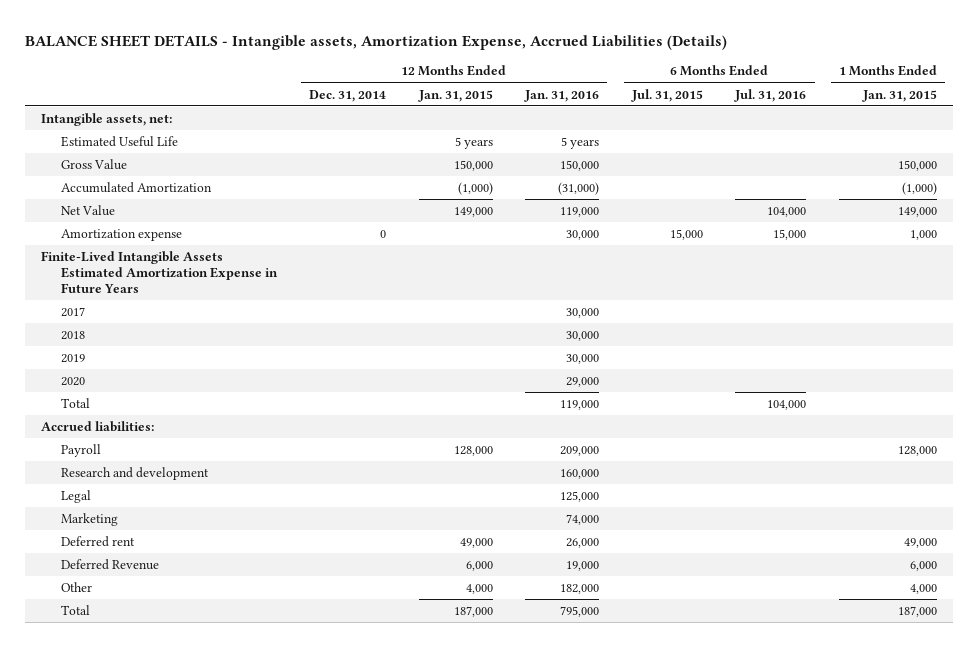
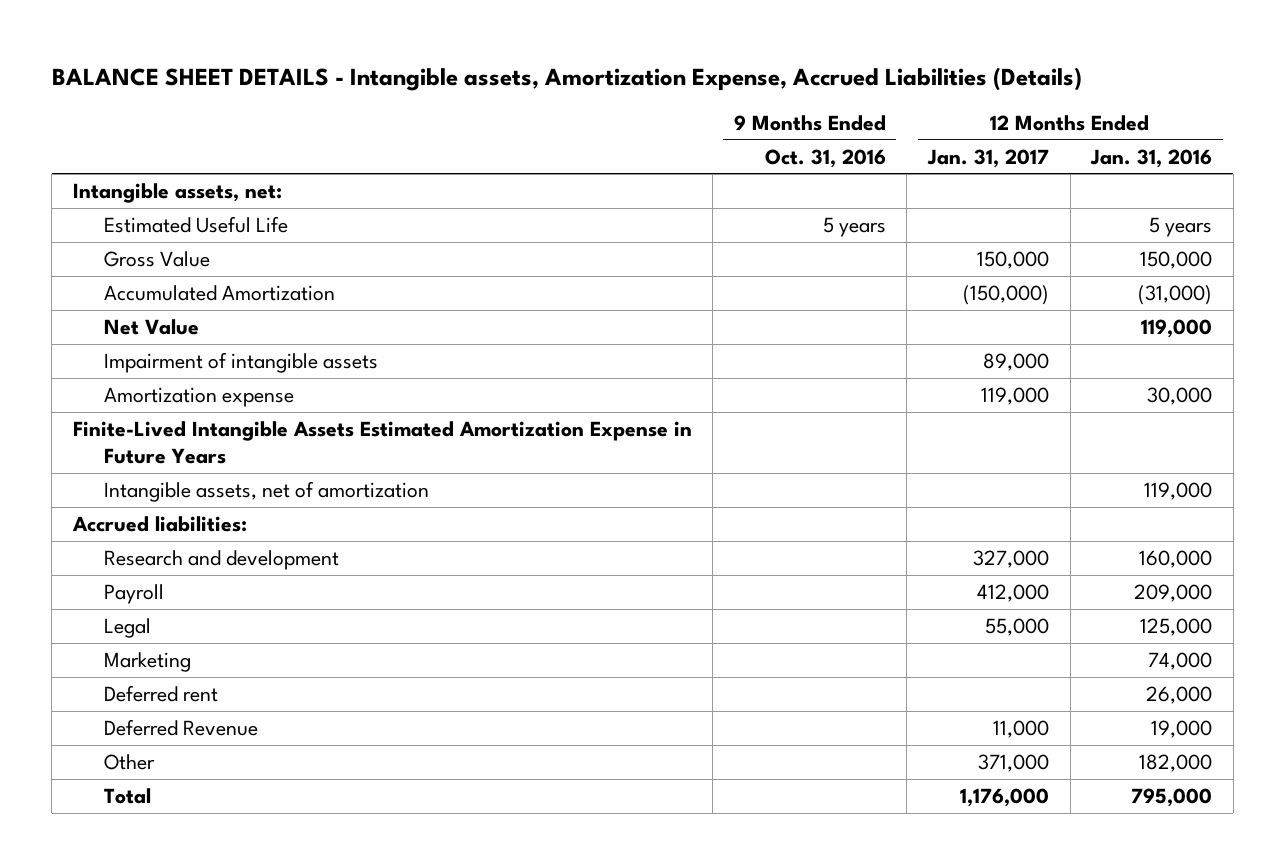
- | 12 Months Ended Dec. 31, 2014 | 12 Months Ended Jan. 31, 2015 | 12 Months Ended Jan. 31, 2016 | 6 Months Ended Jul. 31, 2015 | 6 Months Ended Jul. 31, 2016 | 1 Months Ended Jan. 31, 2015
+ | 9 Months Ended Oct. 31, 2016 | 12 Months Ended Jan. 31, 2017 | 12 Months Ended Jan. 31, 2016
+ Impairment of intangible assets | | 89,000 |
- 2017 | | | 30,000 | | |
- 2018 | | | 30,000 | | |
- 2019 | | | 30,000 | | |
- 2020 | | | 29,000 | | |
- Total | | | 119,000 | | 104,000 |
+ Intangible assets, net of amortization | | | 119,000
moved down: Payroll | | 412,000 | 209,000

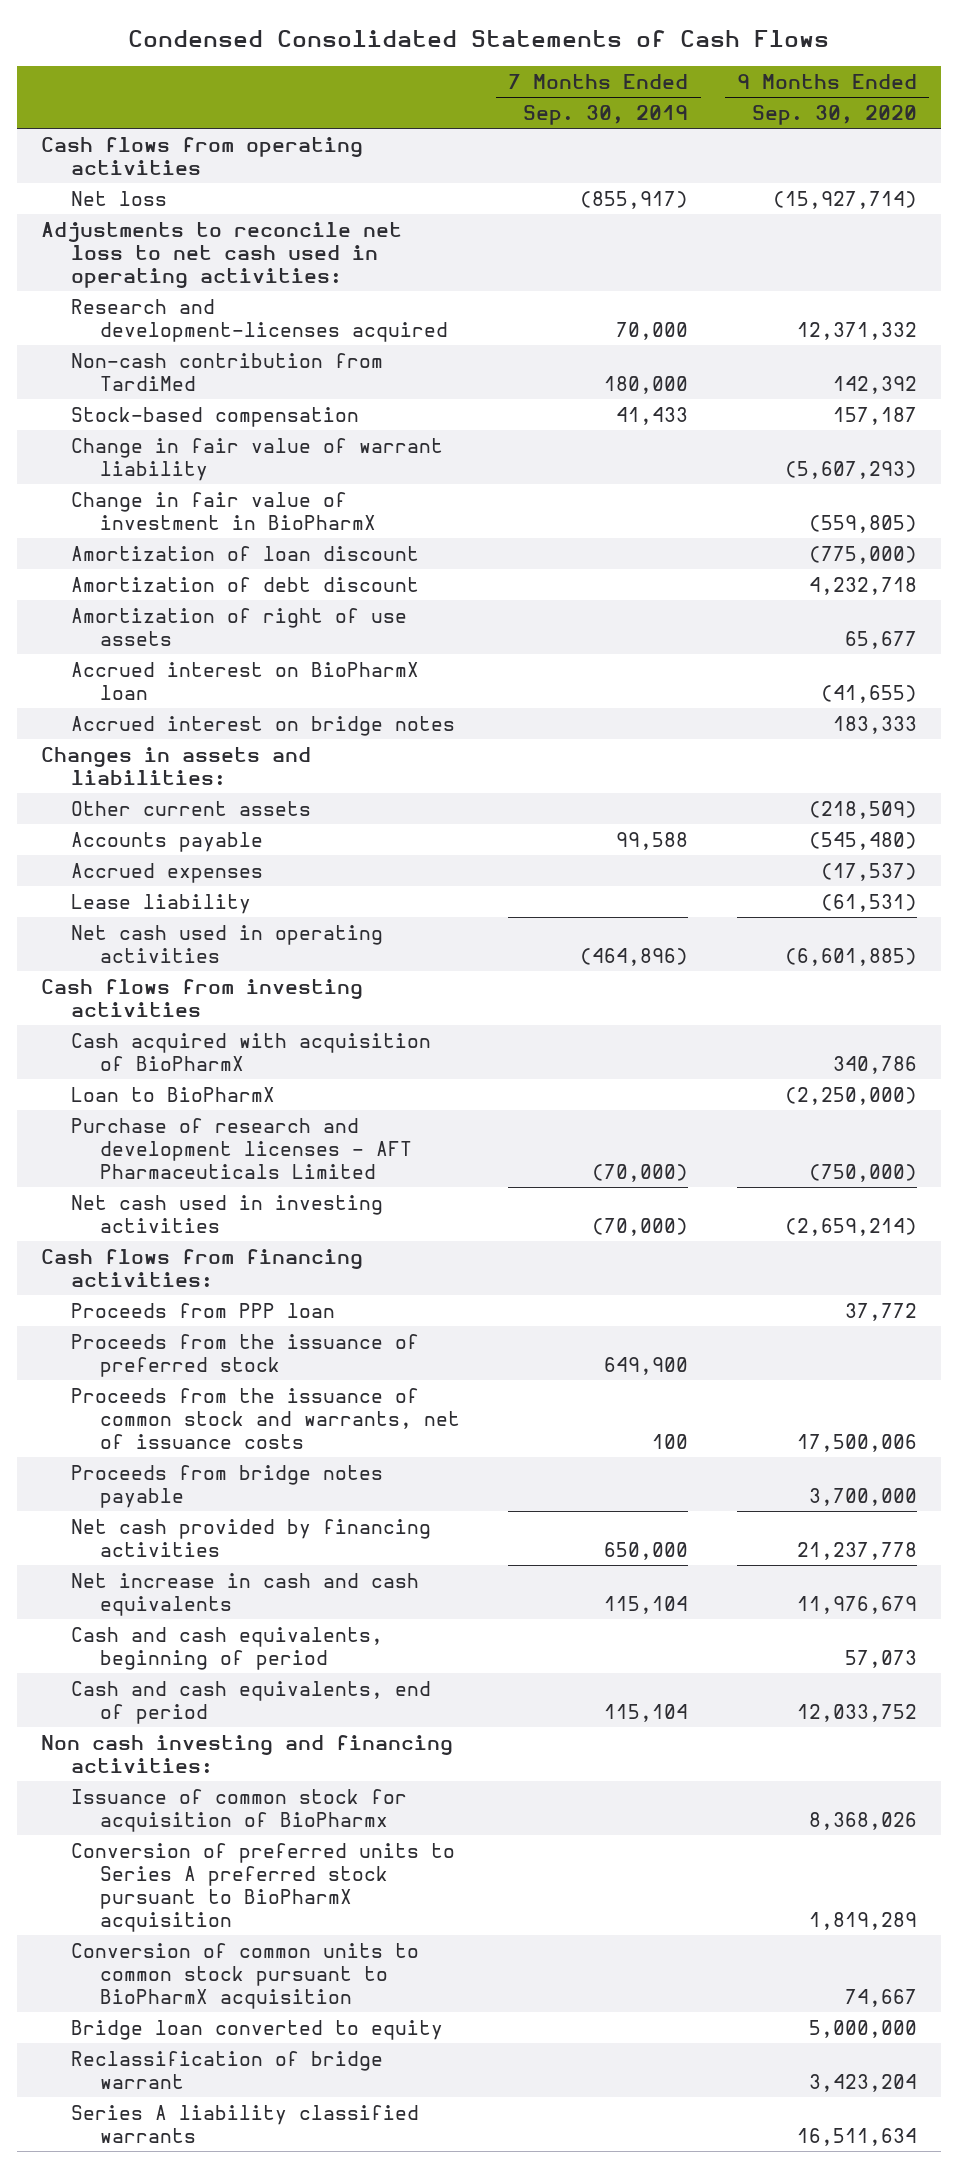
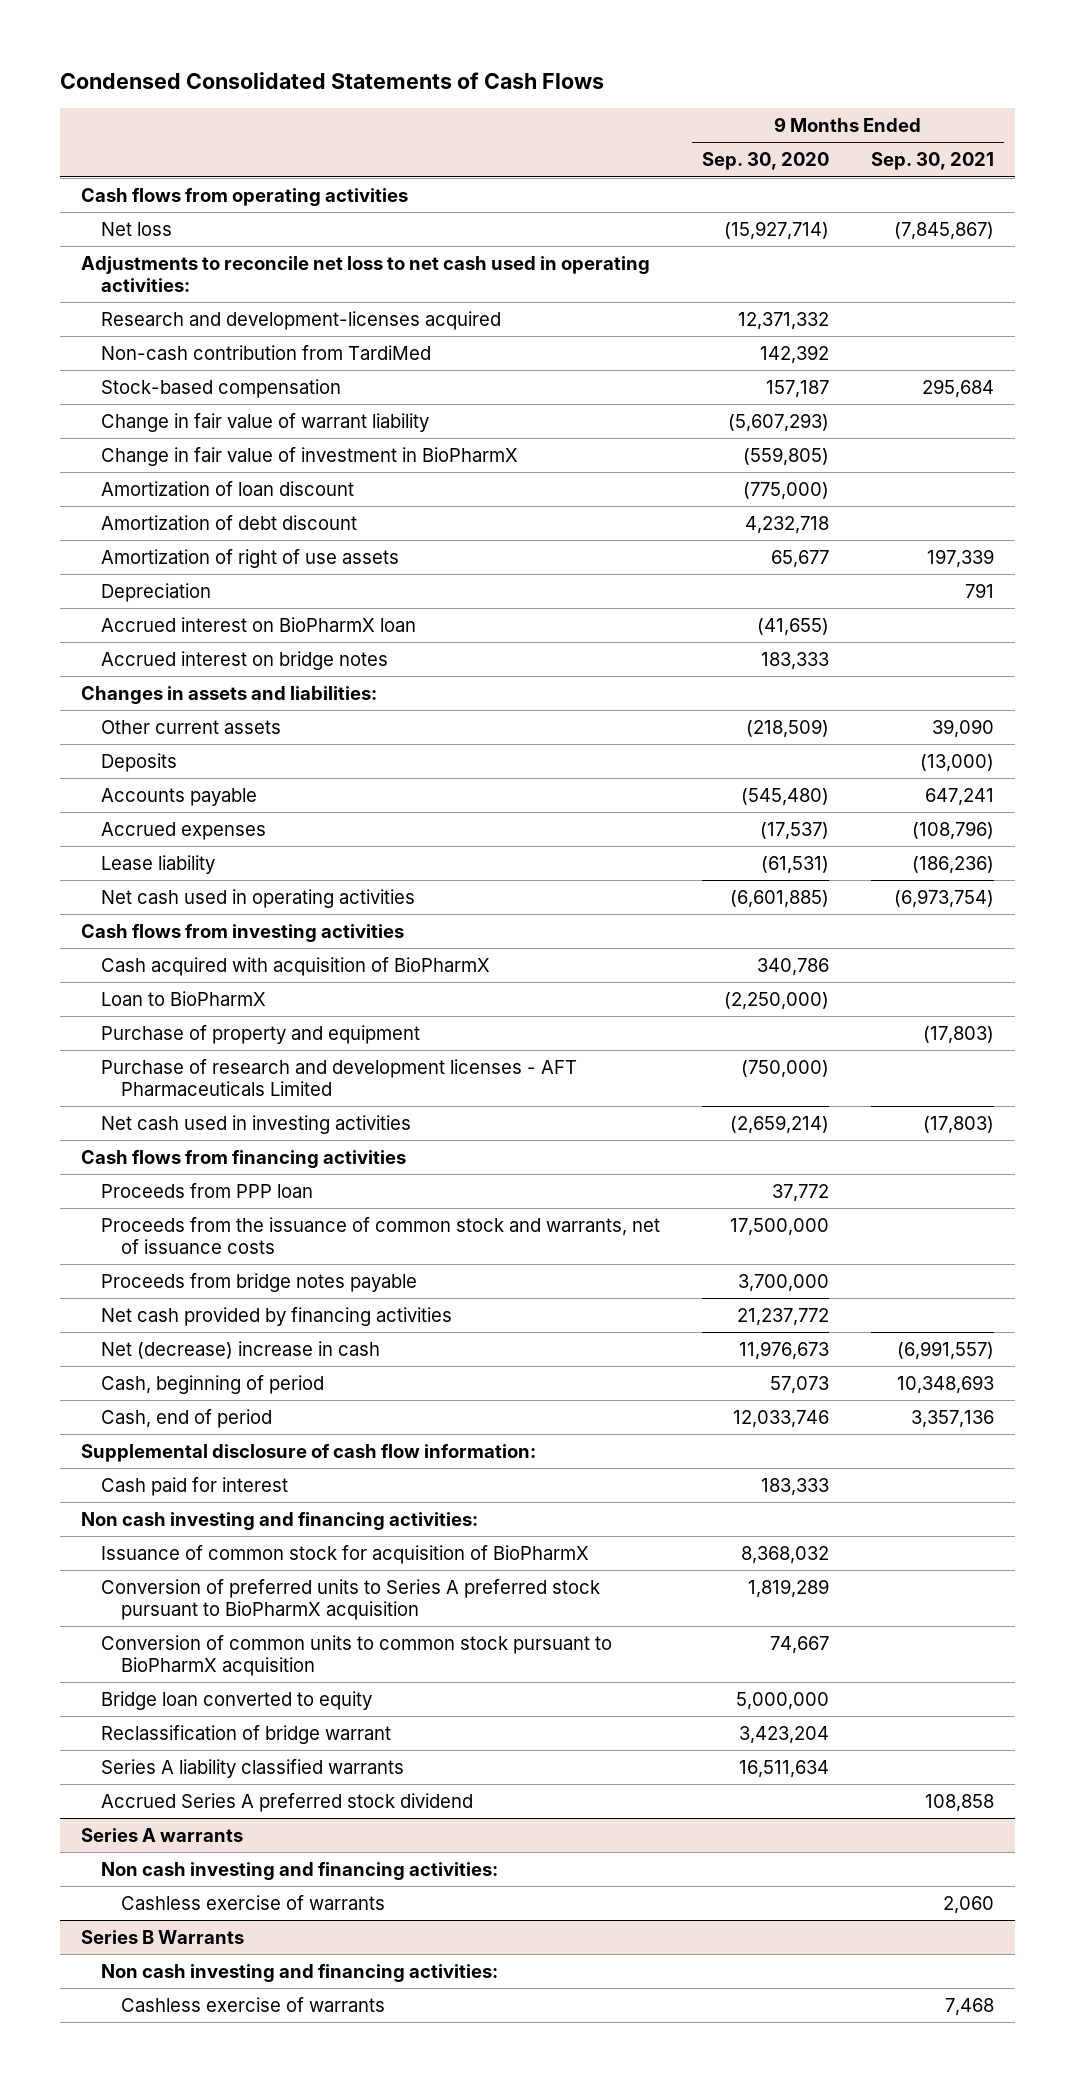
- | 7 Months Ended Sep. 30, 2019 | 9 Months Ended Sep. 30, 2020
+ | 9 Months Ended Sep. 30, 2020 | 9 Months Ended Sep. 30, 2021
+ Depreciation | | 791
+ Deposits | | (13,000)
+ Purchase of property and equipment | | (17,803)
- Cash flows from financing activities:
+ Cash flows from financing activities
- Proceeds from the issuance of preferred stock | 649,900 |
- Proceeds from the issuance of common stock and warrants, net of issuance costs | 100 | 17,500,006
+ Proceeds from the issuance of common stock and warrants, net of issuance costs | 17,500,000 |
- Net cash provided by financing activities | 650,000 | 21,237,778
- Net increase in cash and cash equivalents | 115,104 | 11,976,679
- Cash and cash equivalents, beginning of period | | 57,073
- Cash and cash equivalents, end of period | 115,104 | 12,033,752
+ Net cash provided by financing activities | 21,237,772 |
+ Net (decrease) increase in cash | 11,976,673 | (6,991,557)
+ Cash, beginning of period | 57,073 | 10,348,693
+ Cash, end of period | 12,033,746 | 3,357,136
+ Supplemental disclosure of cash flow information:
+ Cash paid for interest | 183,333 |
- Issuance of common stock for acquisition of BioPharmx | | 8,368,026
+ Issuance of common stock for acquisition of BioPharmX | 8,368,032 |
+ Accrued Series A preferred stock dividend | | 108,858
+ Series A warrants
+ Non cash investing and financing activities:
+ Cashless exercise of warrants | | 2,060
+ Series B Warrants
+ Non cash investing and financing activities:
+ Cashless exercise of warrants | | 7,468

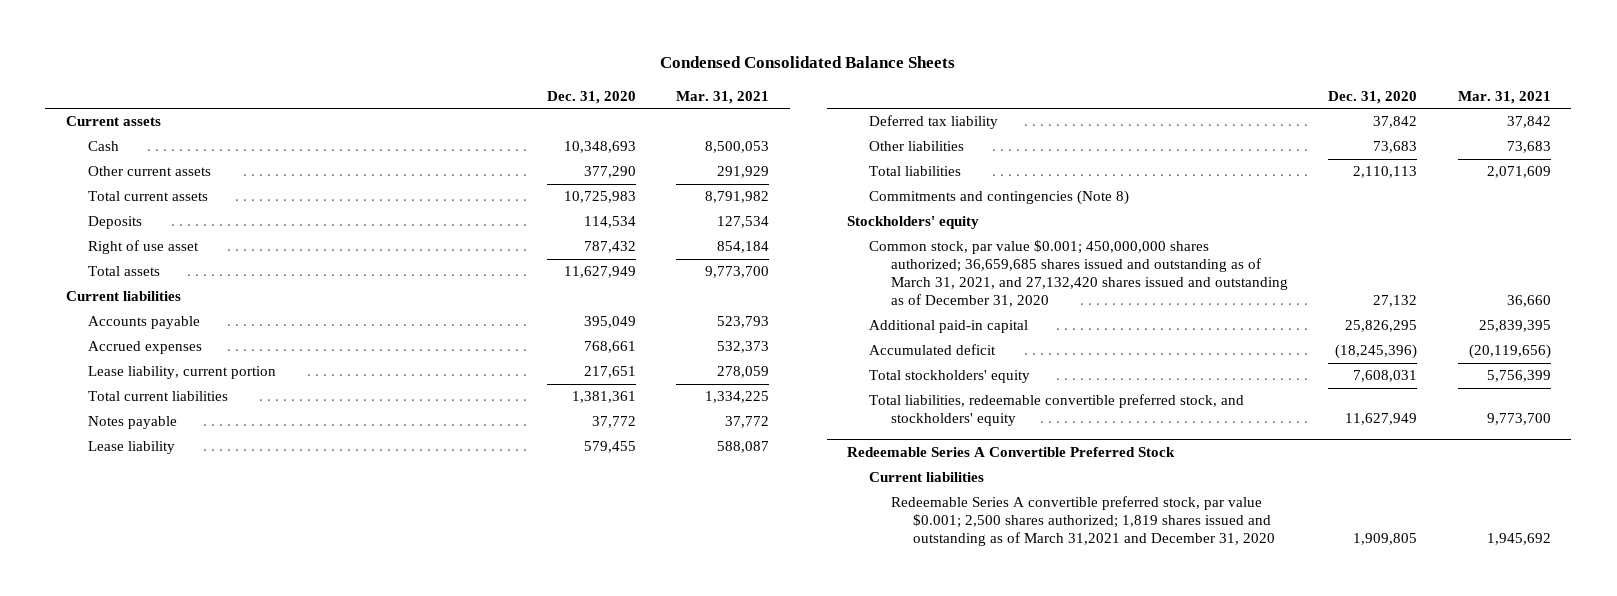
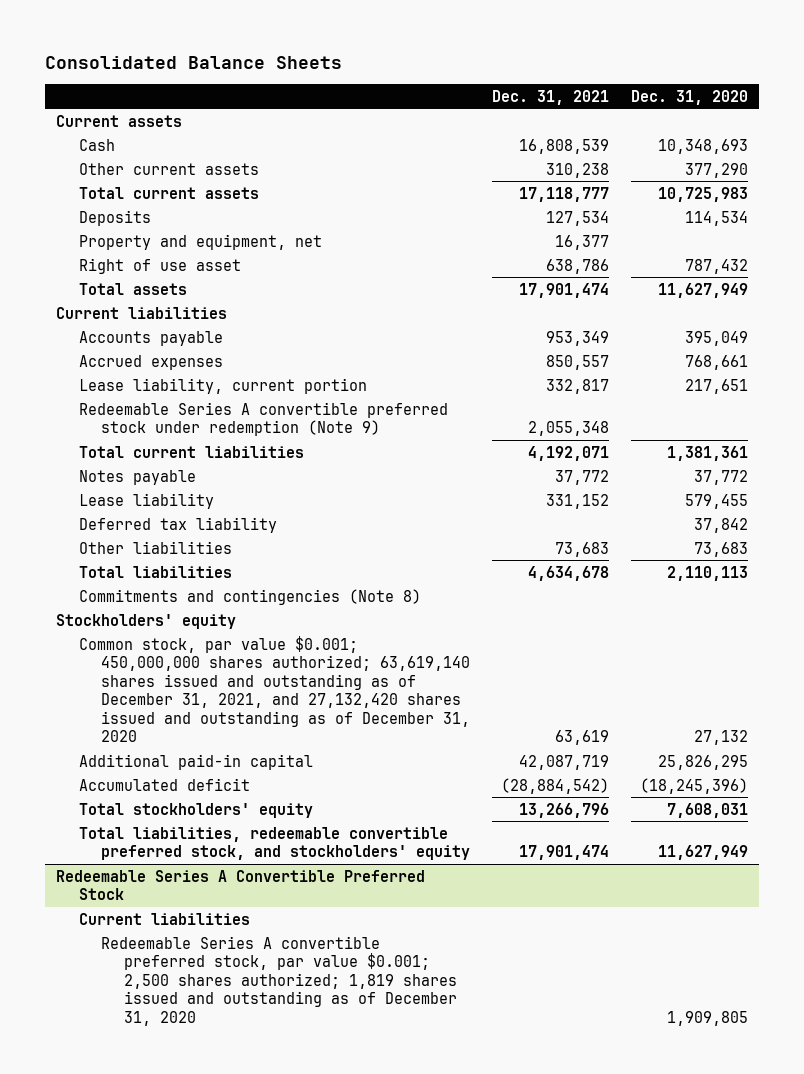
- Condensed Consolidated Balance Sheets
+ Consolidated Balance Sheets
- | Dec. 31, 2020 | Mar. 31, 2021
+ | Dec. 31, 2021 | Dec. 31, 2020
+ Property and equipment, net | 16,377 |
+ Redeemable Series A convertible preferred stock under redemption (Note 9) | 2,055,348 |
- Common stock, par value $0.001; 450,000,000 shares authorized; 36,659,685 shares issued and outstanding as of March 31, 2021, and 27,132,420 shares issued and outstanding as of December 31, 2020 | 27,132 | 36,660
+ Common stock, par value $0.001; 450,000,000 shares authorized; 63,619,140 shares issued and outstanding as of December 31, 2021, and 27,132,420 shares issued and outstanding as of December 31, 2020 | 63,619 | 27,132
@ Redeemable Series A Convertible Preferred Stock
- Redeemable Series A convertible preferred stock, par value $0.001; 2,500 shares authorized; 1,819 shares issued and outstanding as of March 31,2021 and December 31, 2020 | 1,909,805 | 1,945,692
+ Redeemable Series A convertible preferred stock, par value $0.001; 2,500 shares authorized; 1,819 shares issued and outstanding as of December 31, 2020 | | 1,909,805

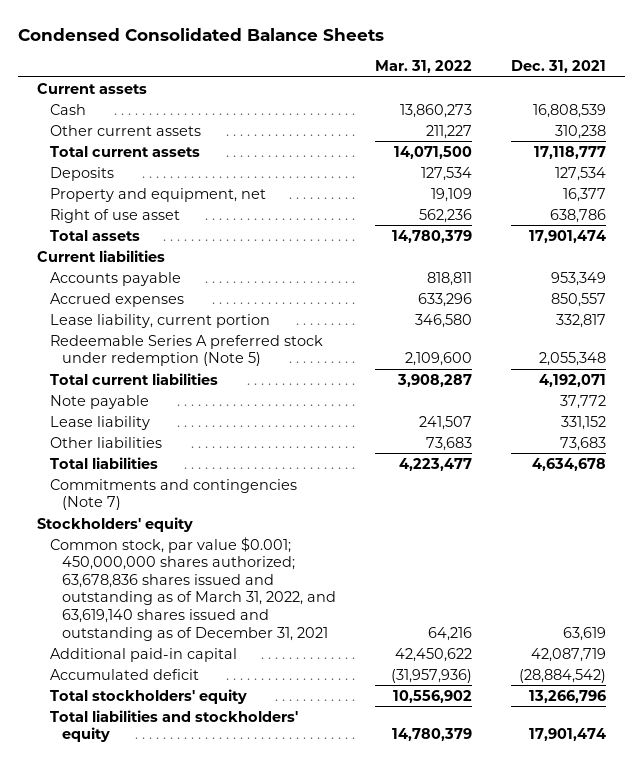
- Consolidated Balance Sheets
+ Condensed Consolidated Balance Sheets
- | Dec. 31, 2021 | Dec. 31, 2020
+ | Mar. 31, 2022 | Dec. 31, 2021
- Redeemable Series A convertible preferred stock under redemption (Note 9) | 2,055,348 |
+ Redeemable Series A preferred stock under redemption (Note 5) | 2,109,600 | 2,055,348
- Notes payable | 37,772 | 37,772
+ Note payable | | 37,772
- Deferred tax liability | | 37,842
- Commitments and contingencies (Note 8)
+ Commitments and contingencies (Note 7)
- Common stock, par value $0.001; 450,000,000 shares authorized; 63,619,140 shares issued and outstanding as of December 31, 2021, and 27,132,420 shares issued and outstanding as of December 31, 2020 | 63,619 | 27,132
+ Common stock, par value $0.001; 450,000,000 shares authorized; 63,678,836 shares issued and outstanding as of March 31, 2022, and 63,619,140 shares issued and outstanding as of December 31, 2021 | 64,216 | 63,619
- Total liabilities, redeemable convertible preferred stock, and stockholders' equity | 17,901,474 | 11,627,949
- Redeemable Series A Convertible Preferred Stock
- Current liabilities
- Redeemable Series A convertible preferred stock, par value $0.001; 2,500 shares authorized; 1,819 shares issued and outstanding as of December 31, 2020 | | 1,909,805
+ Total liabilities and stockholders' equity | 14,780,379 | 17,901,474

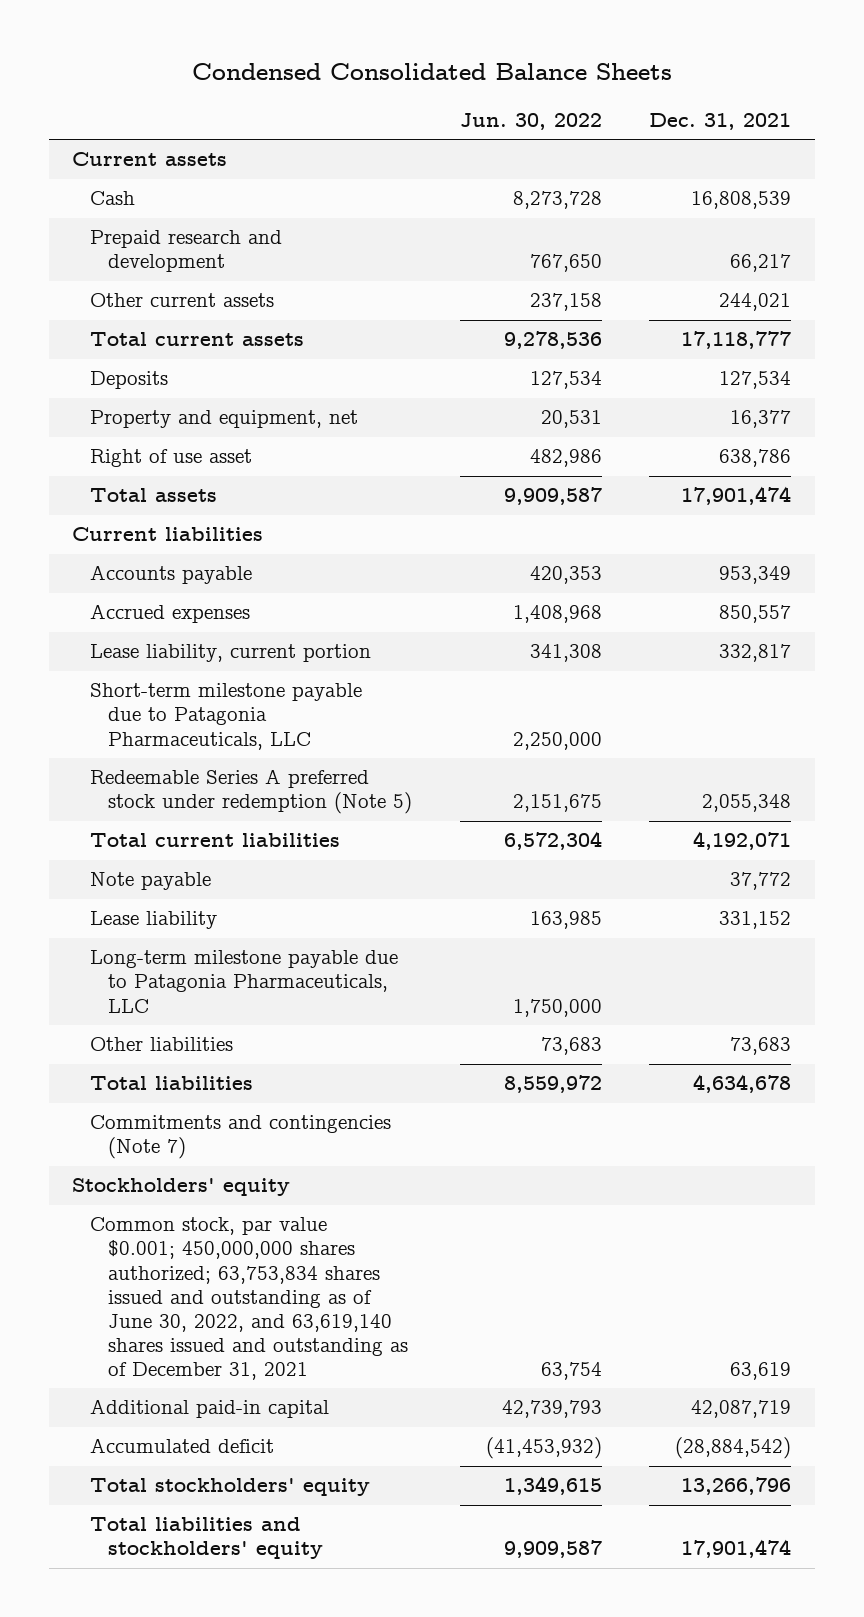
- | Mar. 31, 2022 | Dec. 31, 2021
+ | Jun. 30, 2022 | Dec. 31, 2021
- Other current assets | 211,227 | 310,238
+ Prepaid research and development | 767,650 | 66,217
+ Other current assets | 237,158 | 244,021
+ Short-term milestone payable due to Patagonia Pharmaceuticals, LLC | 2,250,000 |
+ Long-term milestone payable due to Patagonia Pharmaceuticals, LLC | 1,750,000 |
- Common stock, par value $0.001; 450,000,000 shares authorized; 63,678,836 shares issued and outstanding as of March 31, 2022, and 63,619,140 shares issued and outstanding as of December 31, 2021 | 64,216 | 63,619
+ Common stock, par value $0.001; 450,000,000 shares authorized; 63,753,834 shares issued and outstanding as of June 30, 2022, and 63,619,140 shares issued and outstanding as of December 31, 2021 | 63,754 | 63,619

